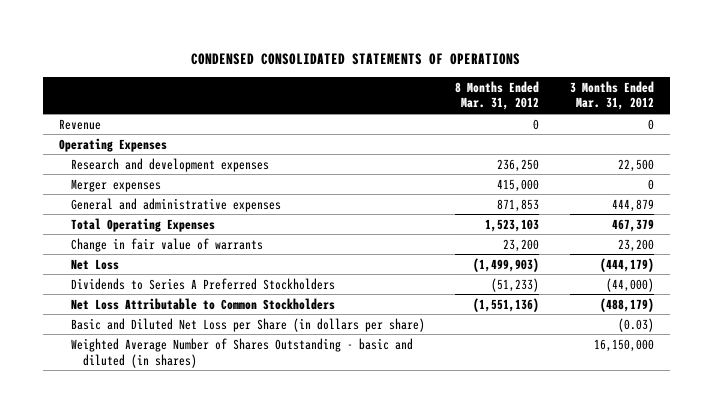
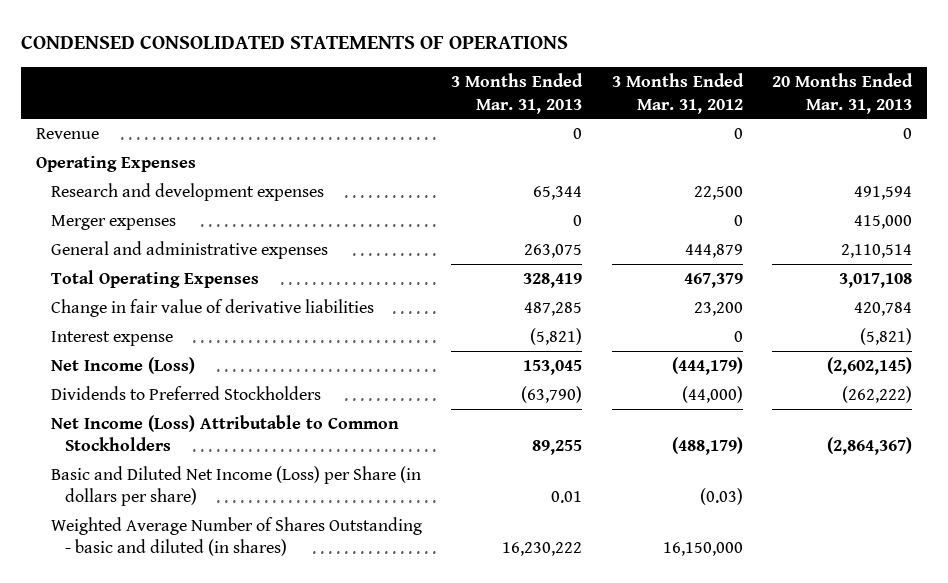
- | 8 Months Ended Mar. 31, 2012 | 3 Months Ended Mar. 31, 2012
+ | 3 Months Ended Mar. 31, 2013 | 3 Months Ended Mar. 31, 2012 | 20 Months Ended Mar. 31, 2013
- Change in fair value of warrants | 23,200 | 23,200
- Net Loss | (1,499,903) | (444,179)
- Dividends to Series A Preferred Stockholders | (51,233) | (44,000)
- Net Loss Attributable to Common Stockholders | (1,551,136) | (488,179)
- Basic and Diluted Net Loss per Share (in dollars per share) | | (0.03)
+ Change in fair value of derivative liabilities | 487,285 | 23,200 | 420,784
+ Interest expense | (5,821) | 0 | (5,821)
+ Net Income (Loss) | 153,045 | (444,179) | (2,602,145)
+ Dividends to Preferred Stockholders | (63,790) | (44,000) | (262,222)
+ Net Income (Loss) Attributable to Common Stockholders | 89,255 | (488,179) | (2,864,367)
+ Basic and Diluted Net Income (Loss) per Share (in dollars per share) | 0.01 | (0.03) |

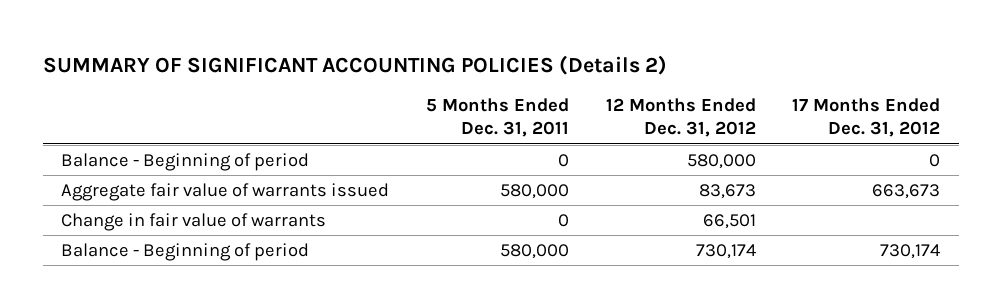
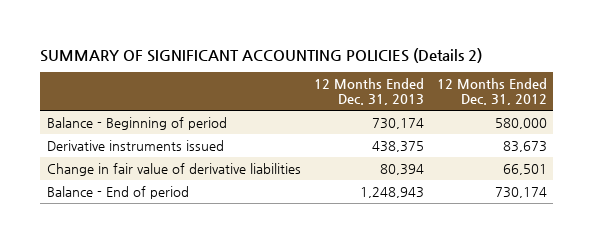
- | 5 Months Ended Dec. 31, 2011 | 12 Months Ended Dec. 31, 2012 | 17 Months Ended Dec. 31, 2012
+ | 12 Months Ended Dec. 31, 2013 | 12 Months Ended Dec. 31, 2012
- Aggregate fair value of warrants issued | 580,000 | 83,673 | 663,673
- Change in fair value of warrants | 0 | 66,501 |
- Balance - Beginning of period | 580,000 | 730,174 | 730,174
+ Derivative instruments issued | 438,375 | 83,673
+ Change in fair value of derivative liabilities | 80,394 | 66,501
+ Balance - End of period | 1,248,943 | 730,174

